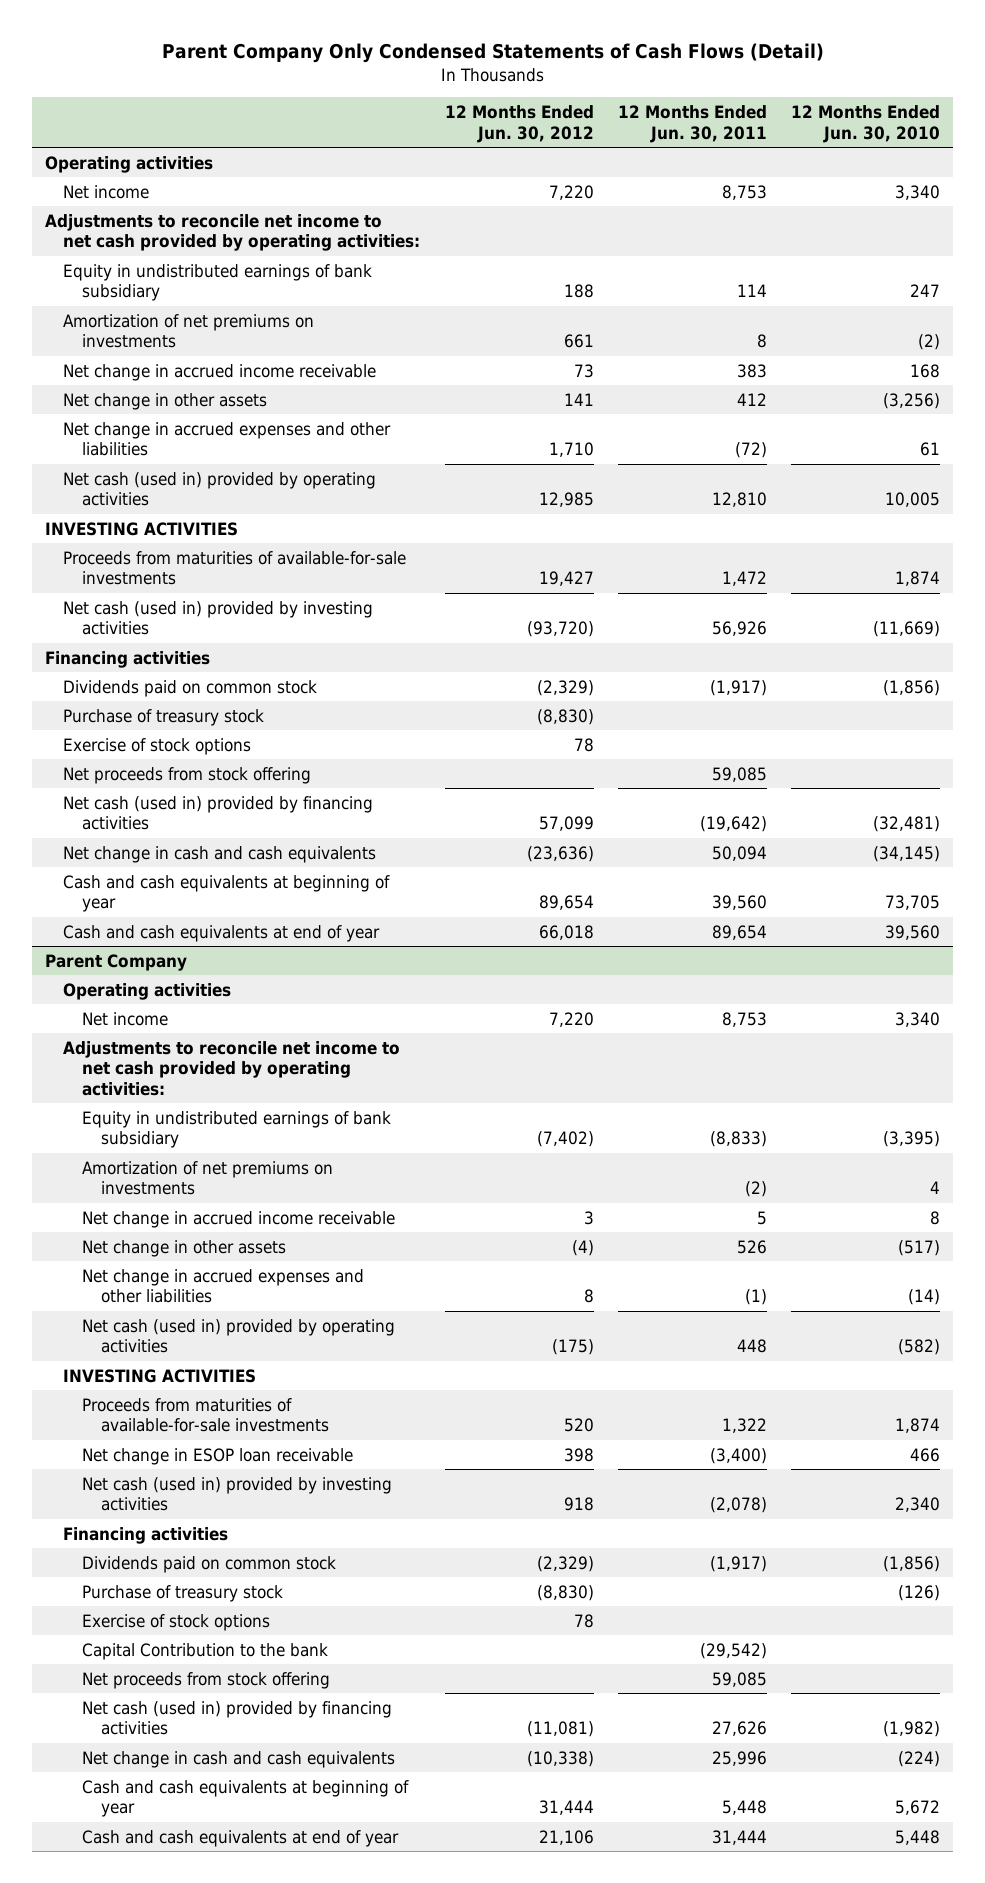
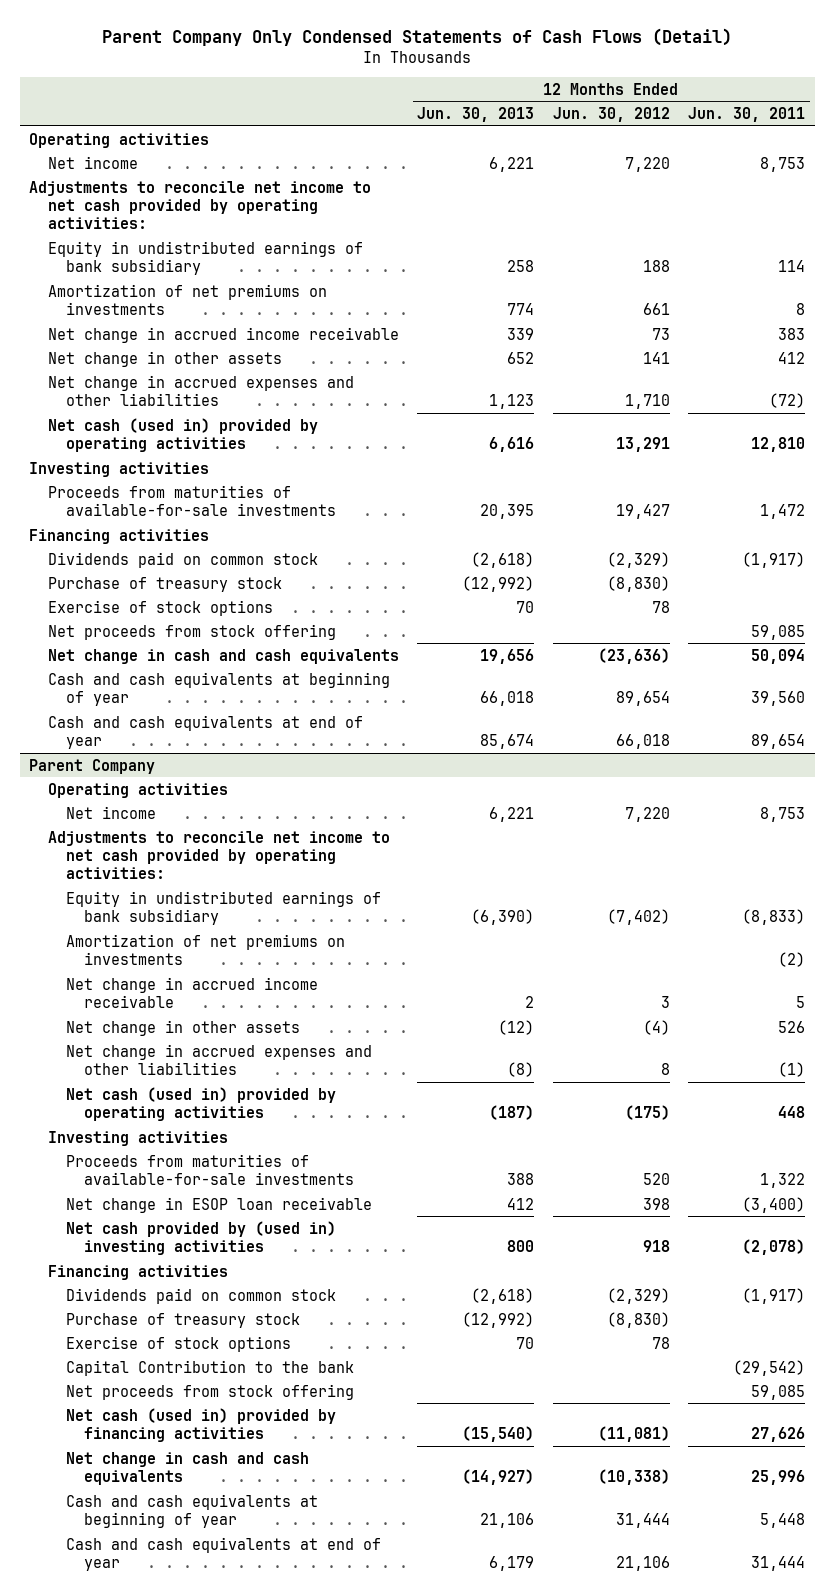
- | 12 Months Ended Jun. 30, 2012 | 12 Months Ended Jun. 30, 2011 | 12 Months Ended Jun. 30, 2010
+ | 12 Months Ended Jun. 30, 2013 | 12 Months Ended Jun. 30, 2012 | 12 Months Ended Jun. 30, 2011
- Net cash (used in) provided by operating activities | 12,985 | 12,810 | 10,005
- INVESTING ACTIVITIES
+ Net cash (used in) provided by operating activities | 6,616 | 13,291 | 12,810
+ Investing activities
- Net cash (used in) provided by investing activities | (93,720) | 56,926 | (11,669)
- Net cash (used in) provided by financing activities | 57,099 | (19,642) | (32,481)
@ Parent Company
- INVESTING ACTIVITIES
+ Investing activities
- Net cash (used in) provided by investing activities | 918 | (2,078) | 2,340
+ Net cash provided by (used in) investing activities | 800 | 918 | (2,078)

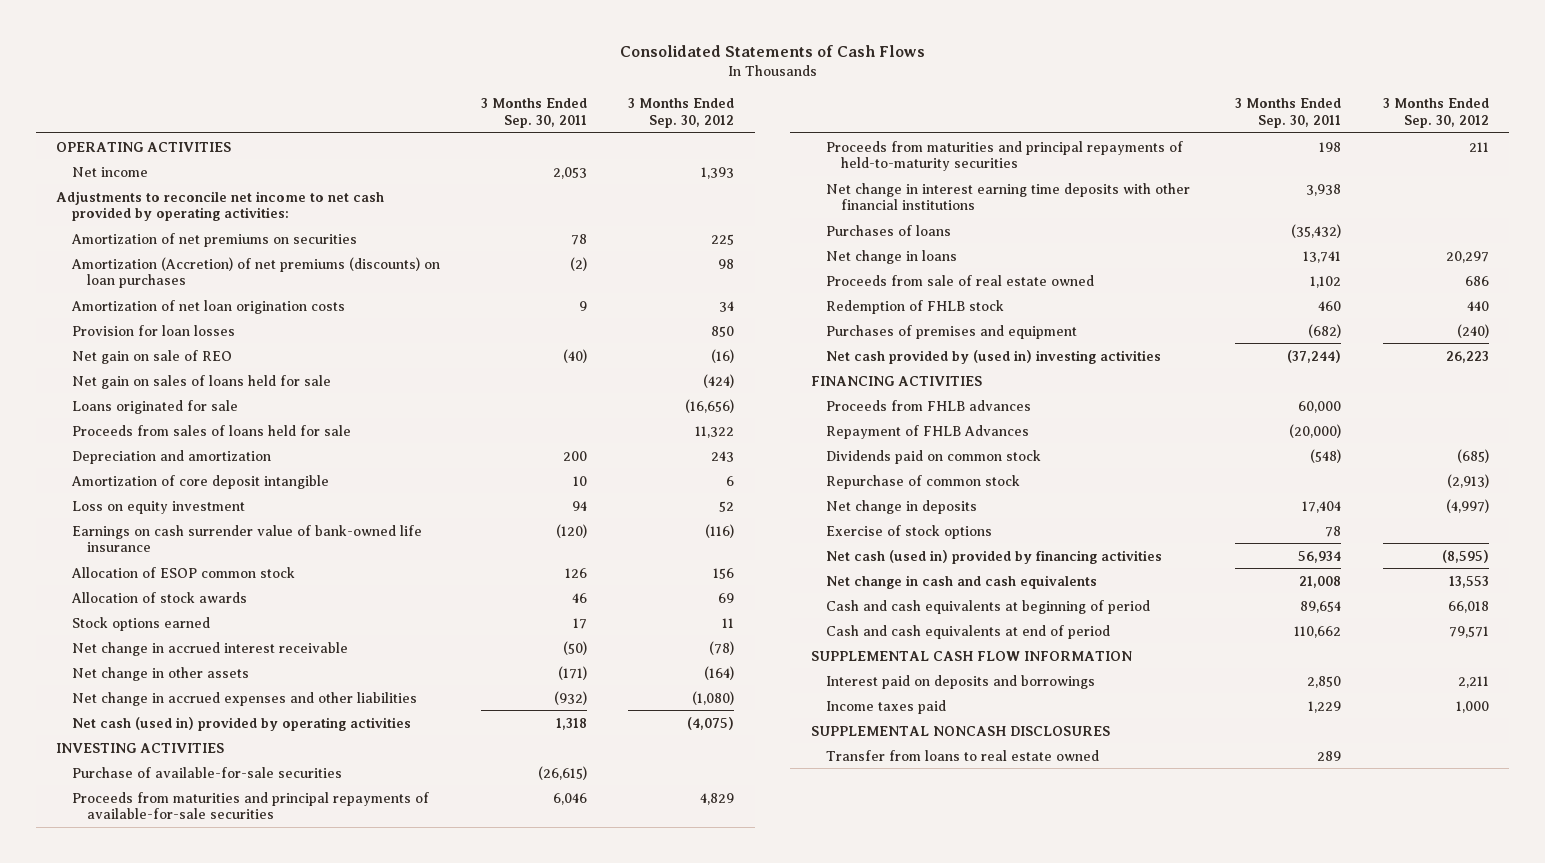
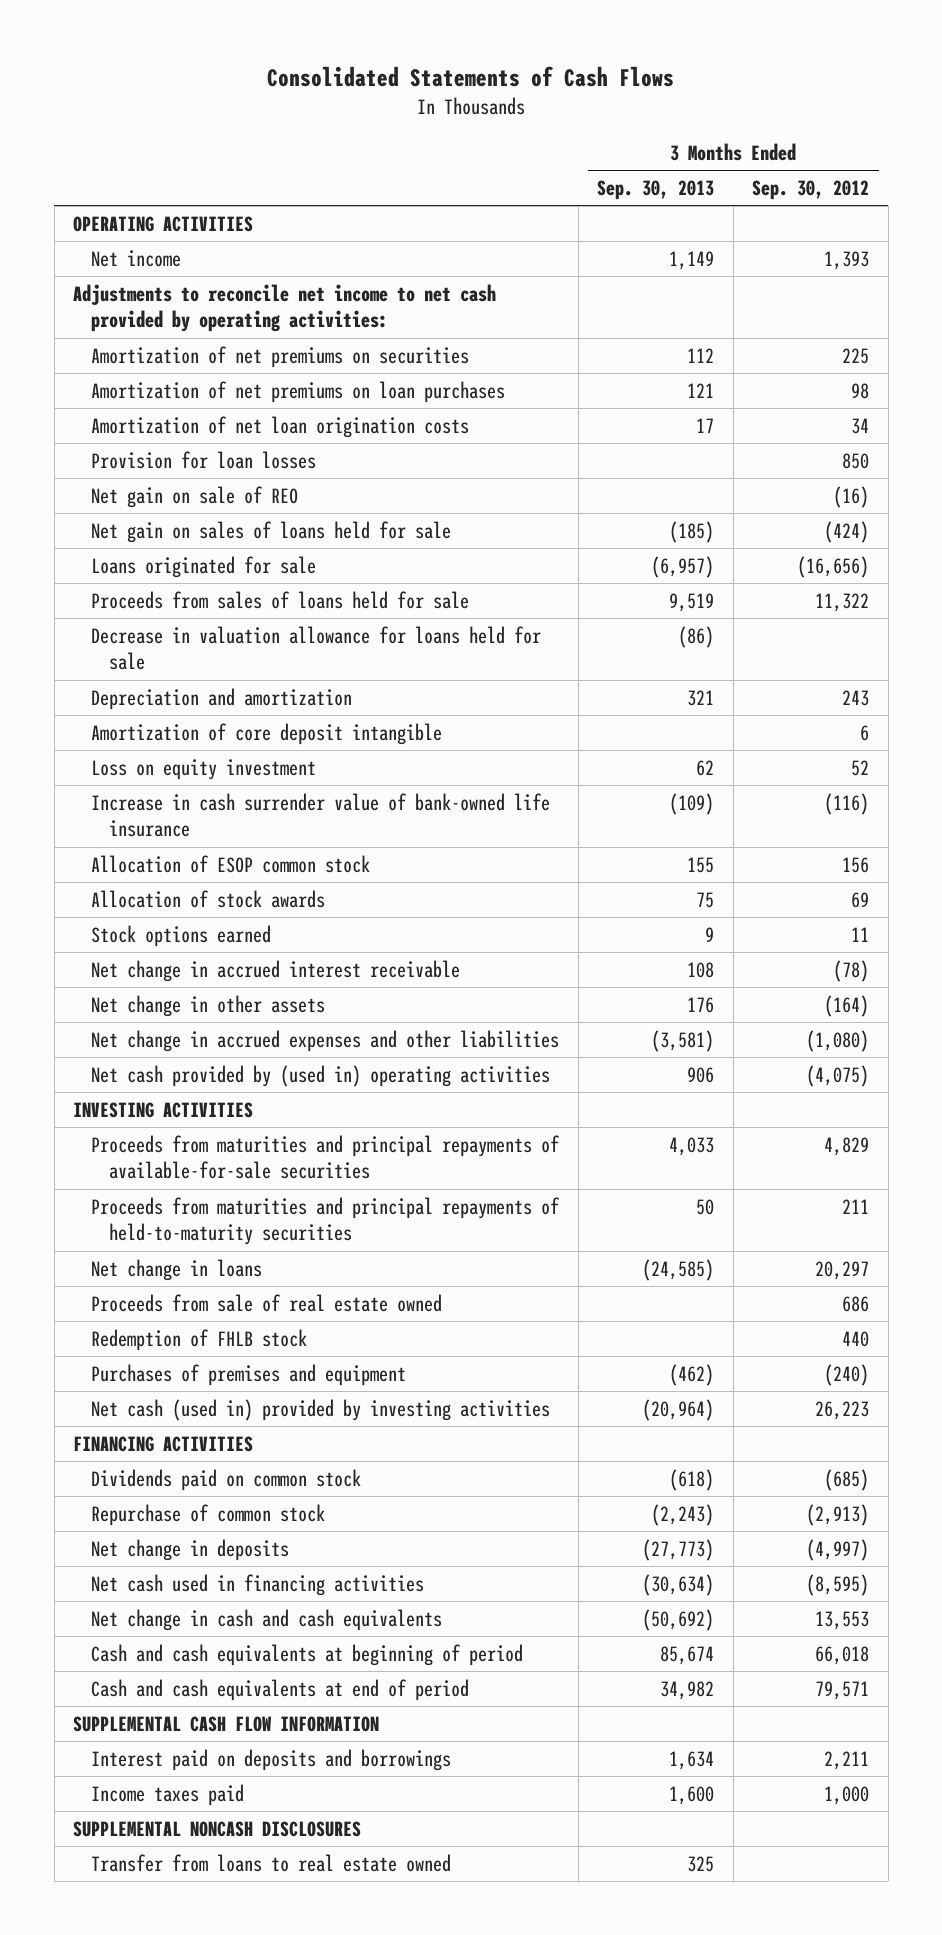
- | 3 Months Ended Sep. 30, 2011 | 3 Months Ended Sep. 30, 2012
+ | 3 Months Ended Sep. 30, 2013 | 3 Months Ended Sep. 30, 2012
- Amortization (Accretion) of net premiums (discounts) on loan purchases | (2) | 98
+ Amortization of net premiums on loan purchases | 121 | 98
+ Decrease in valuation allowance for loans held for sale | (86) |
- Earnings on cash surrender value of bank-owned life insurance | (120) | (116)
+ Increase in cash surrender value of bank-owned life insurance | (109) | (116)
- Net cash (used in) provided by operating activities | 1,318 | (4,075)
+ Net cash provided by (used in) operating activities | 906 | (4,075)
- Purchase of available-for-sale securities | (26,615) |
- Net change in interest earning time deposits with other financial institutions | 3,938 |
- Purchases of loans | (35,432) |
- Net cash provided by (used in) investing activities | (37,244) | 26,223
+ Net cash (used in) provided by investing activities | (20,964) | 26,223
- Proceeds from FHLB advances | 60,000 |
- Repayment of FHLB Advances | (20,000) |
- Exercise of stock options | 78 |
- Net cash (used in) provided by financing activities | 56,934 | (8,595)
+ Net cash used in financing activities | (30,634) | (8,595)

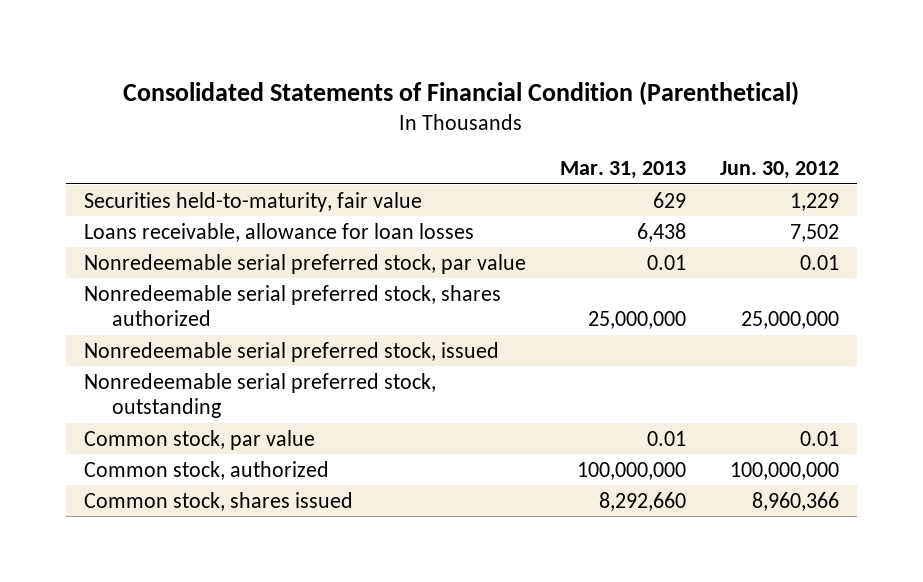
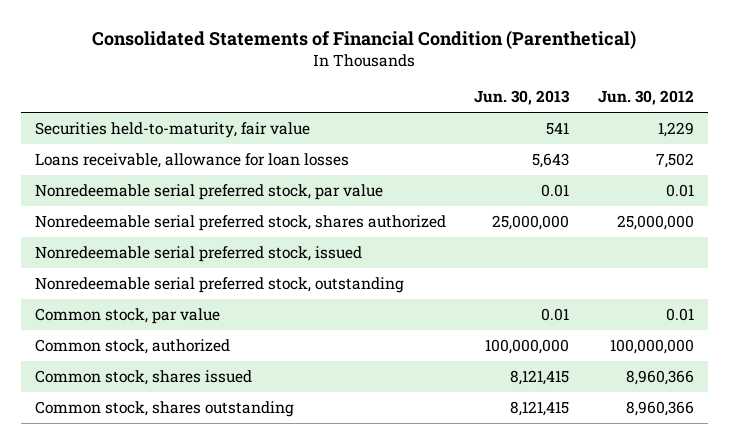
- | Mar. 31, 2013 | Jun. 30, 2012
+ | Jun. 30, 2013 | Jun. 30, 2012
+ Common stock, shares outstanding | 8,121,415 | 8,960,366

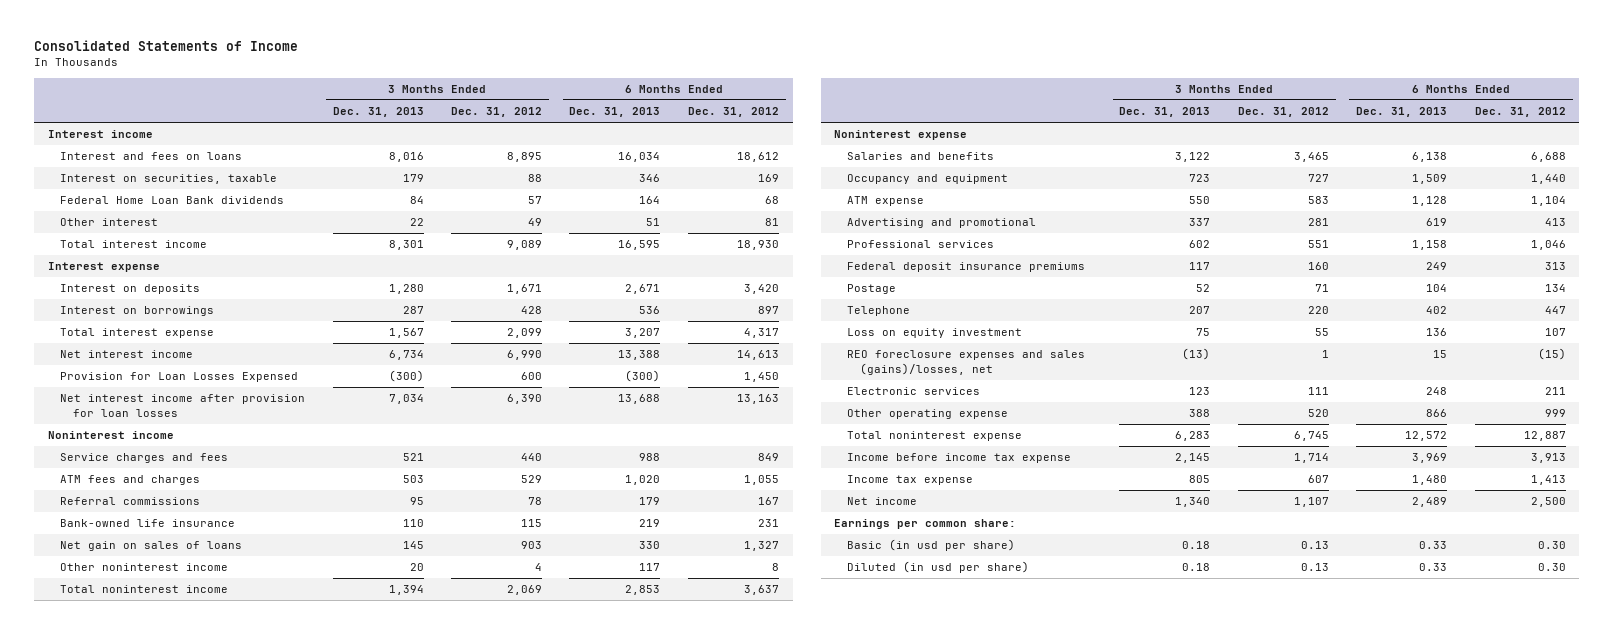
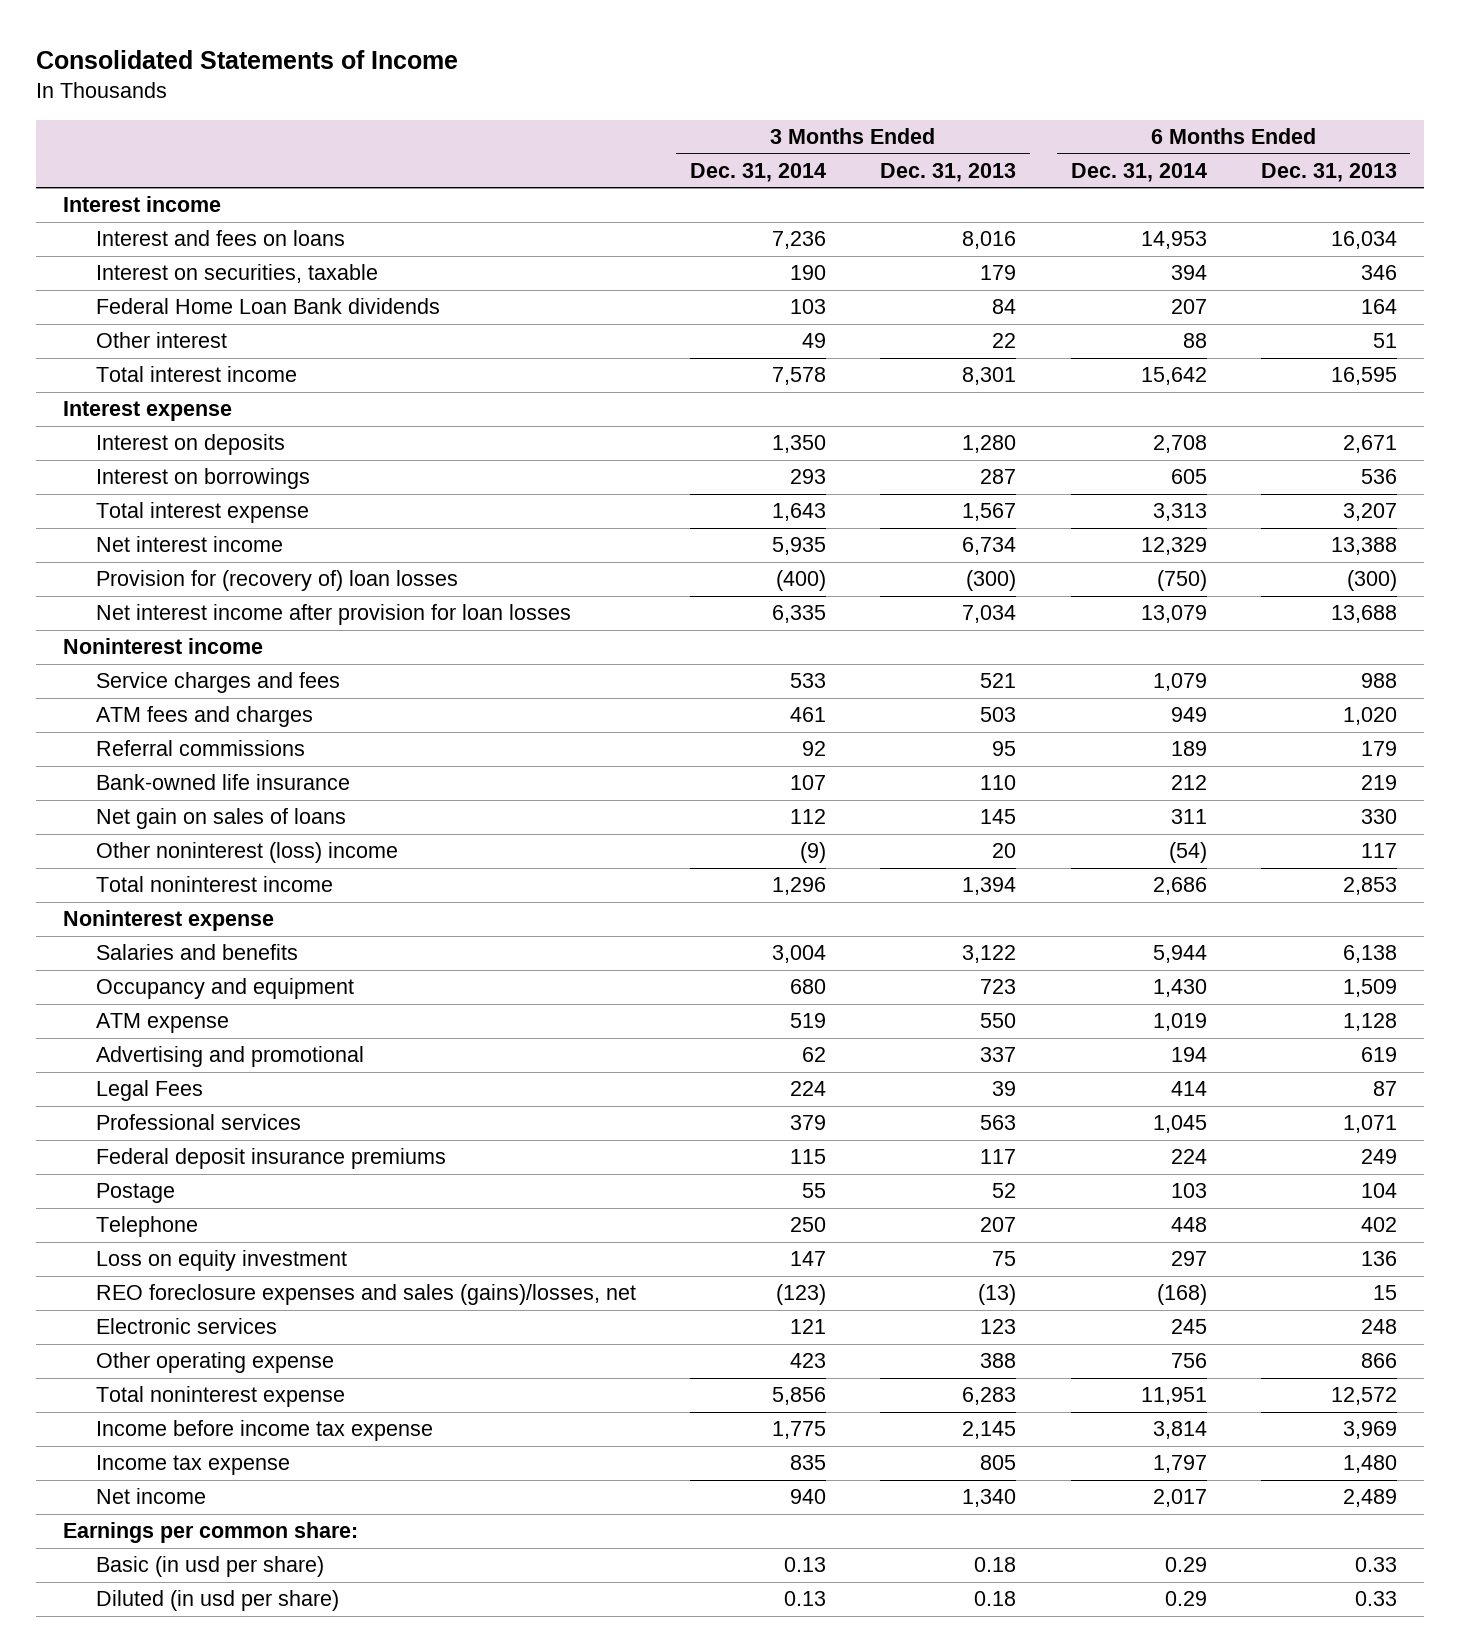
- | 3 Months Ended Dec. 31, 2013 | 3 Months Ended Dec. 31, 2012 | 6 Months Ended Dec. 31, 2013 | 6 Months Ended Dec. 31, 2012
+ | 3 Months Ended Dec. 31, 2014 | 3 Months Ended Dec. 31, 2013 | 6 Months Ended Dec. 31, 2014 | 6 Months Ended Dec. 31, 2013
- Provision for Loan Losses Expensed | (300) | 600 | (300) | 1,450
+ Provision for (recovery of) loan losses | (400) | (300) | (750) | (300)
- Other noninterest income | 20 | 4 | 117 | 8
+ Other noninterest (loss) income | (9) | 20 | (54) | 117
- Professional services | 602 | 551 | 1,158 | 1,046
+ Legal Fees | 224 | 39 | 414 | 87
+ Professional services | 379 | 563 | 1,045 | 1,071

